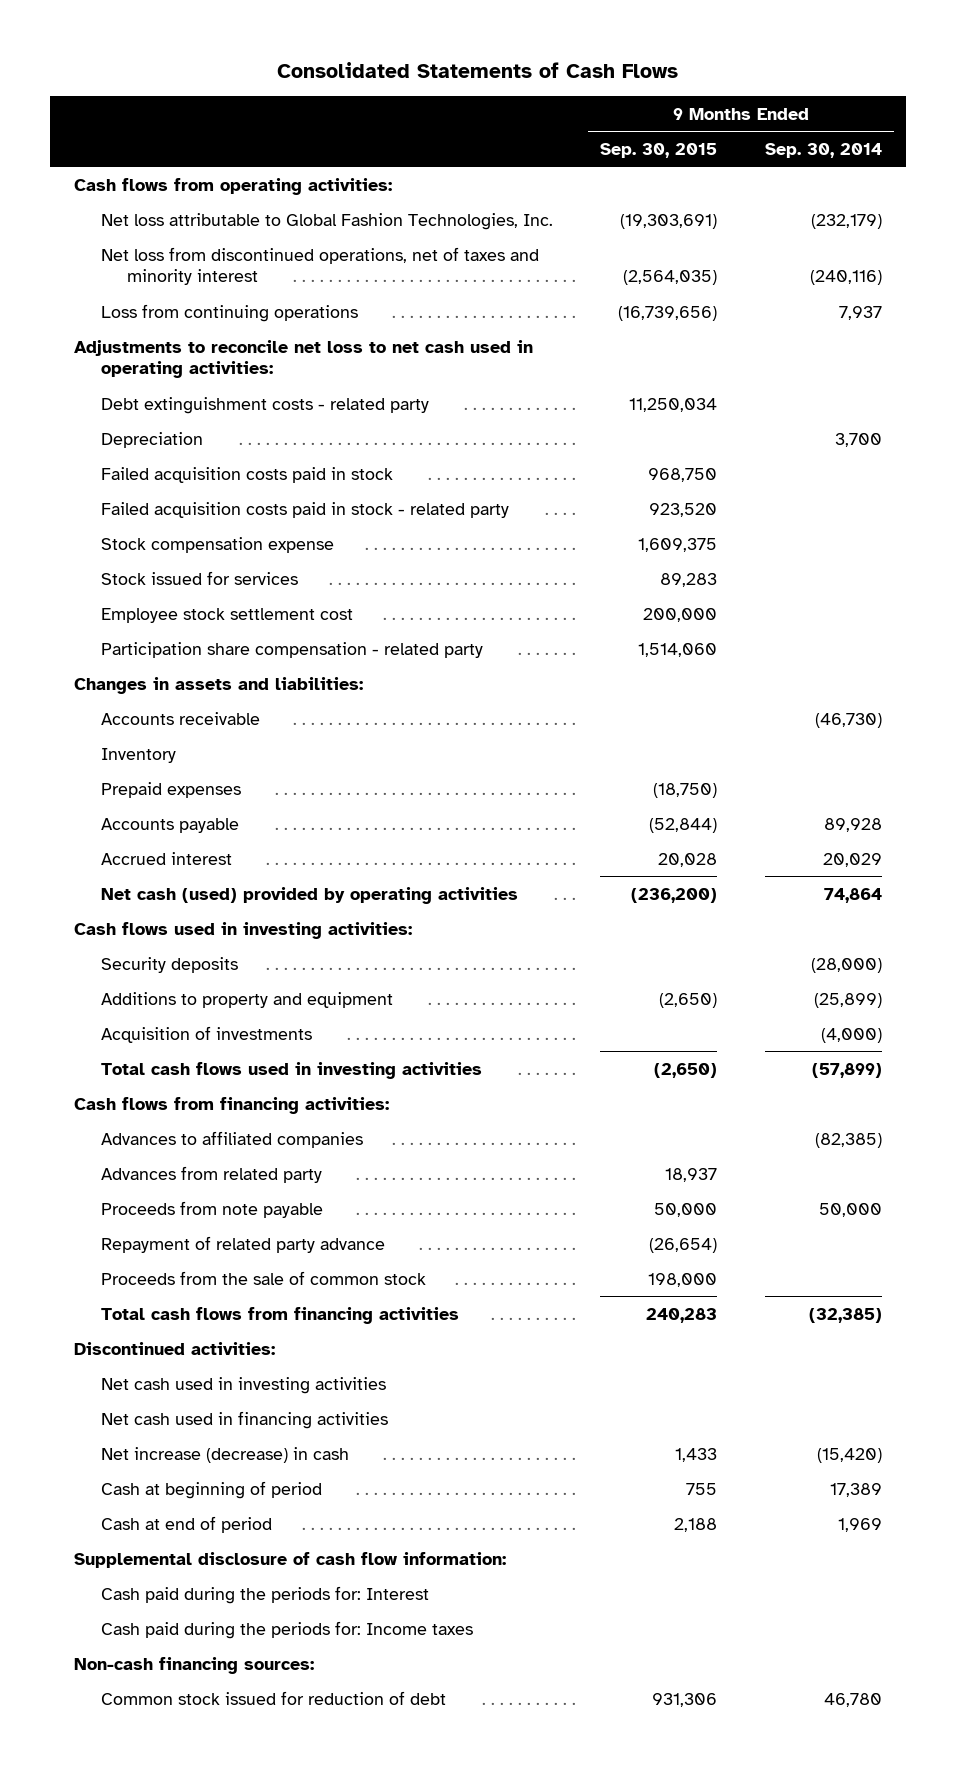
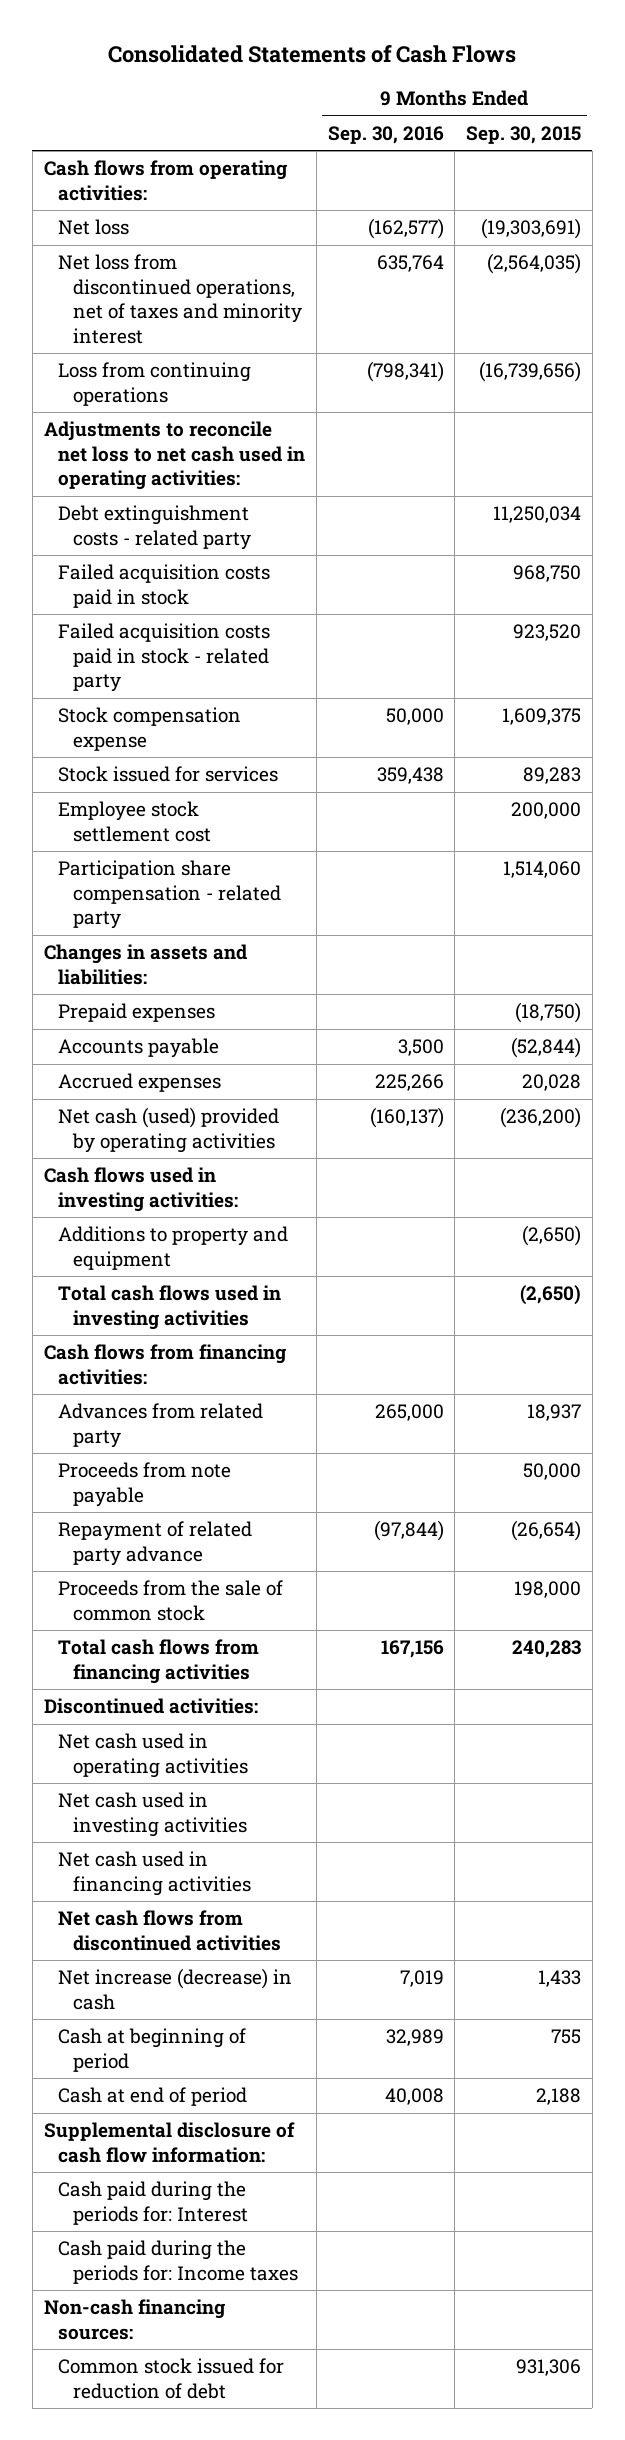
- | 9 Months Ended Sep. 30, 2015 | 9 Months Ended Sep. 30, 2014
+ | 9 Months Ended Sep. 30, 2016 | 9 Months Ended Sep. 30, 2015
- Net loss attributable to Global Fashion Technologies, Inc. | (19,303,691) | (232,179)
+ Net loss | (162,577) | (19,303,691)
- Depreciation | | 3,700
- Accounts receivable | | (46,730)
- Inventory
- Accrued interest | 20,028 | 20,029
+ Accrued expenses | 225,266 | 20,028
- Security deposits | | (28,000)
- Acquisition of investments | | (4,000)
- Advances to affiliated companies | | (82,385)
+ Net cash used in operating activities
+ Net cash flows from discontinued activities

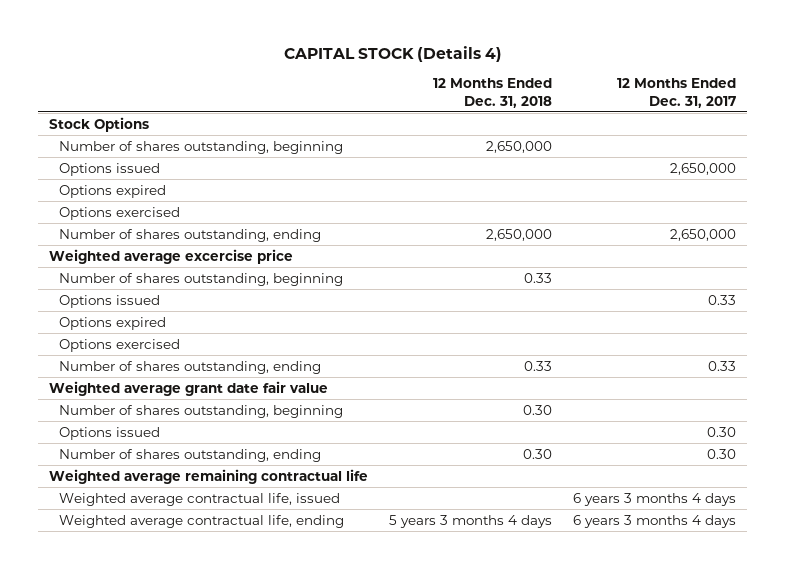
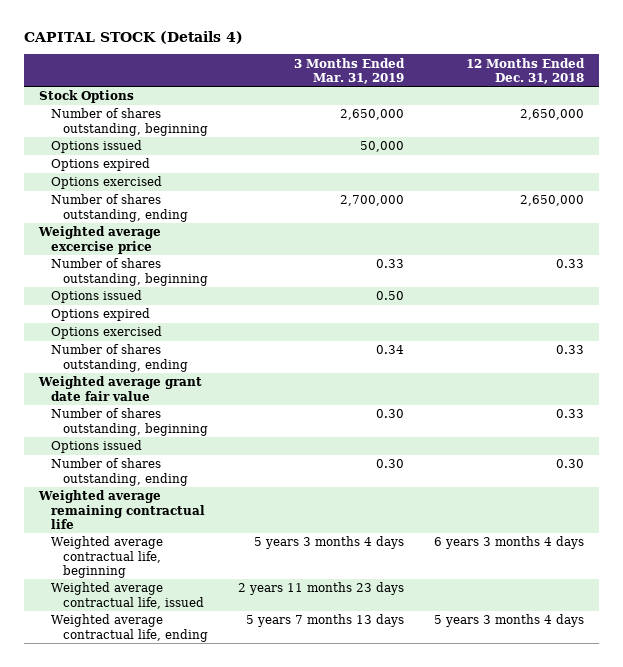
- | 12 Months Ended Dec. 31, 2018 | 12 Months Ended Dec. 31, 2017
+ | 3 Months Ended Mar. 31, 2019 | 12 Months Ended Dec. 31, 2018
- Number of shares outstanding, beginning | 0.30 |
+ Number of shares outstanding, beginning | 0.30 | 0.33
+ Weighted average contractual life, beginning | 5 years 3 months 4 days | 6 years 3 months 4 days

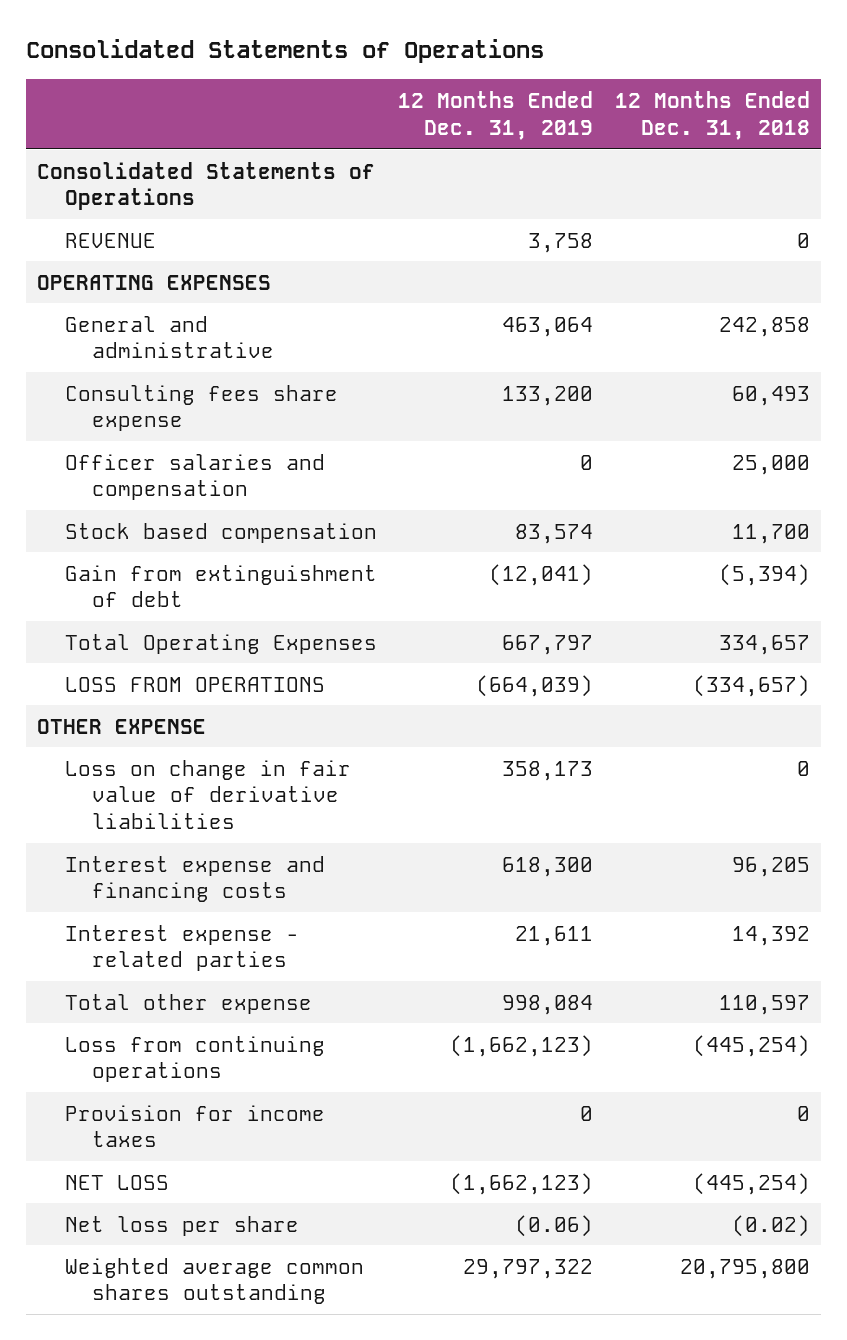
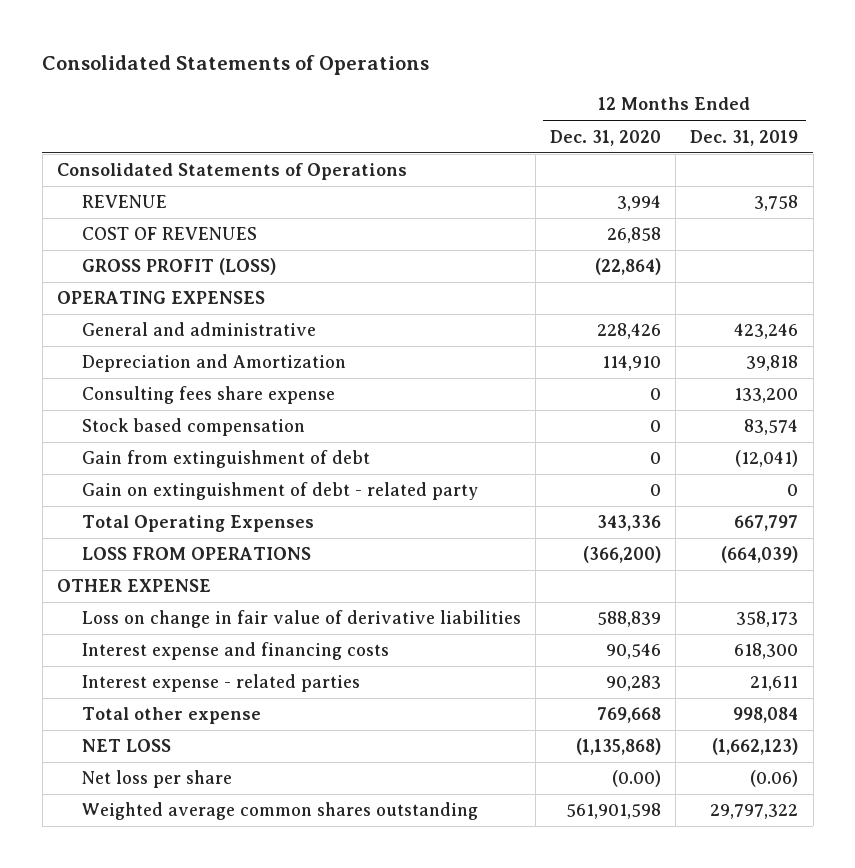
- | 12 Months Ended Dec. 31, 2019 | 12 Months Ended Dec. 31, 2018
+ | 12 Months Ended Dec. 31, 2020 | 12 Months Ended Dec. 31, 2019
+ COST OF REVENUES | 26,858 |
+ GROSS PROFIT (LOSS) | (22,864) |
- General and administrative | 463,064 | 242,858
+ General and administrative | 228,426 | 423,246
+ Depreciation and Amortization | 114,910 | 39,818
- Officer salaries and compensation | 0 | 25,000
+ Gain on extinguishment of debt - related party | 0 | 0
- Loss from continuing operations | (1,662,123) | (445,254)
- Provision for income taxes | 0 | 0

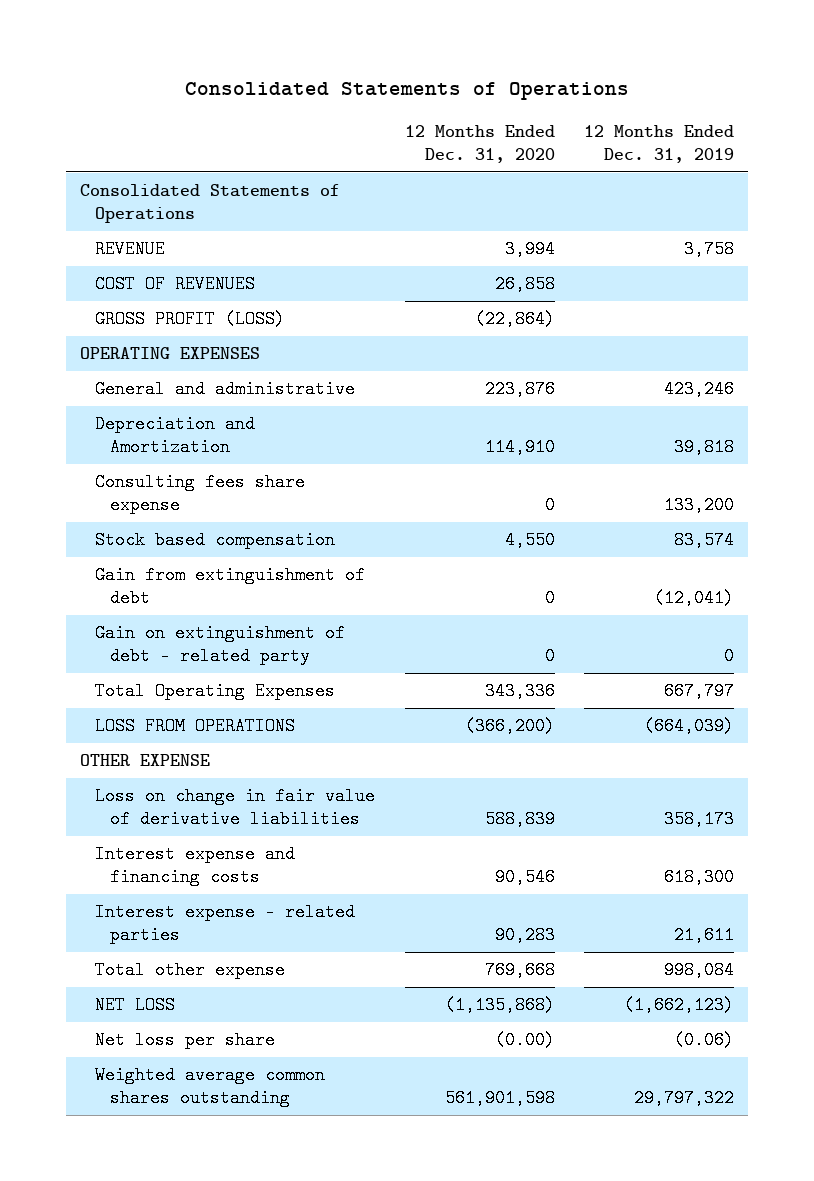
- General and administrative | 228,426 | 423,246
+ General and administrative | 223,876 | 423,246
- Stock based compensation | 0 | 83,574
+ Stock based compensation | 4,550 | 83,574

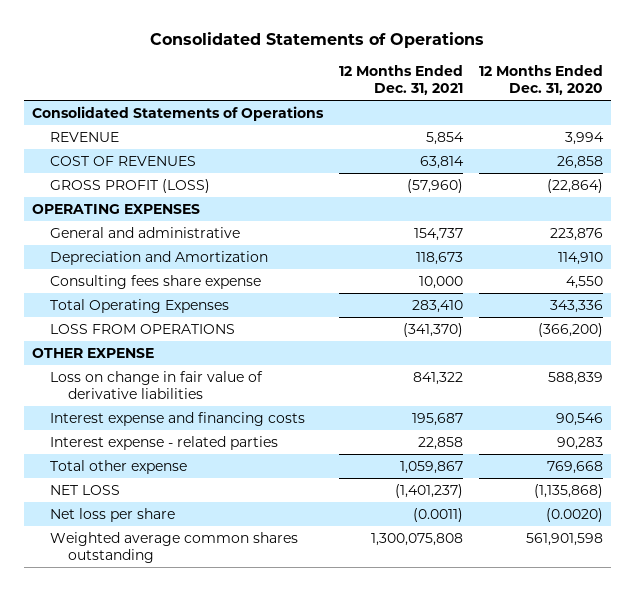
- | 12 Months Ended Dec. 31, 2020 | 12 Months Ended Dec. 31, 2019
+ | 12 Months Ended Dec. 31, 2021 | 12 Months Ended Dec. 31, 2020
- Consulting fees share expense | 0 | 133,200
- Stock based compensation | 4,550 | 83,574
- Gain from extinguishment of debt | 0 | (12,041)
- Gain on extinguishment of debt - related party | 0 | 0
+ Consulting fees share expense | 10,000 | 4,550
- Net loss per share | (0.00) | (0.06)
+ Net loss per share | (0.0011) | (0.0020)

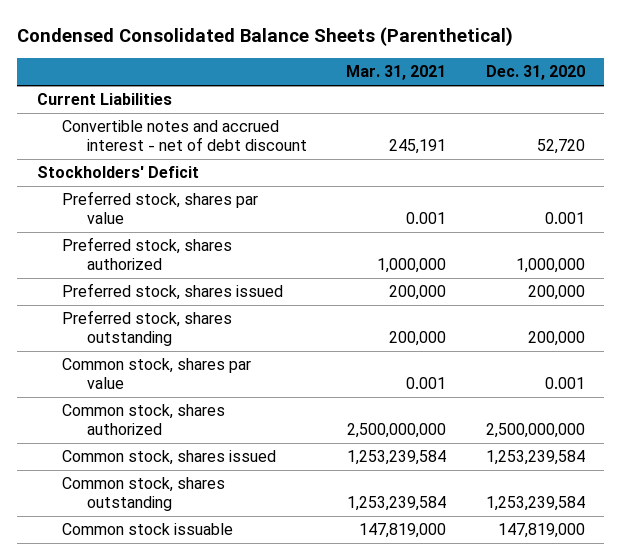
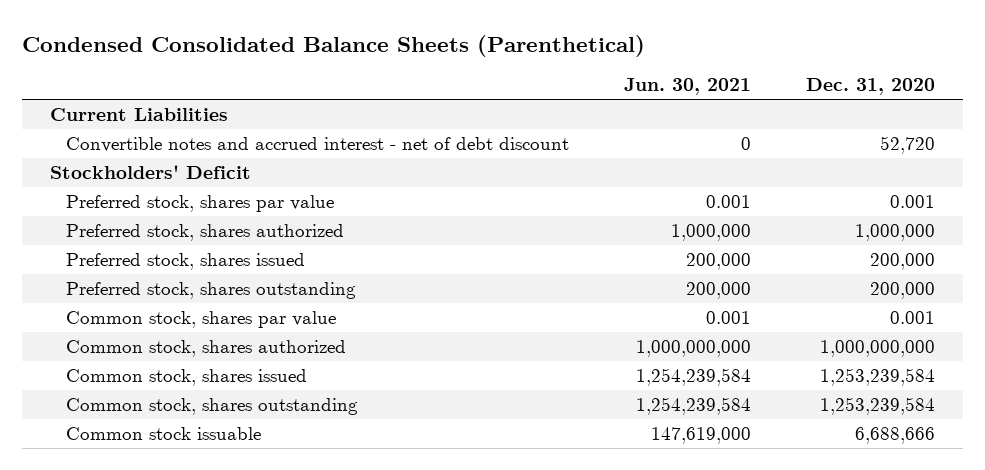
- | Mar. 31, 2021 | Dec. 31, 2020
+ | Jun. 30, 2021 | Dec. 31, 2020
- Common stock, shares authorized | 2,500,000,000 | 2,500,000,000
+ Common stock, shares authorized | 1,000,000,000 | 1,000,000,000
- Common stock issuable | 147,819,000 | 147,819,000
+ Common stock issuable | 147,619,000 | 6,688,666

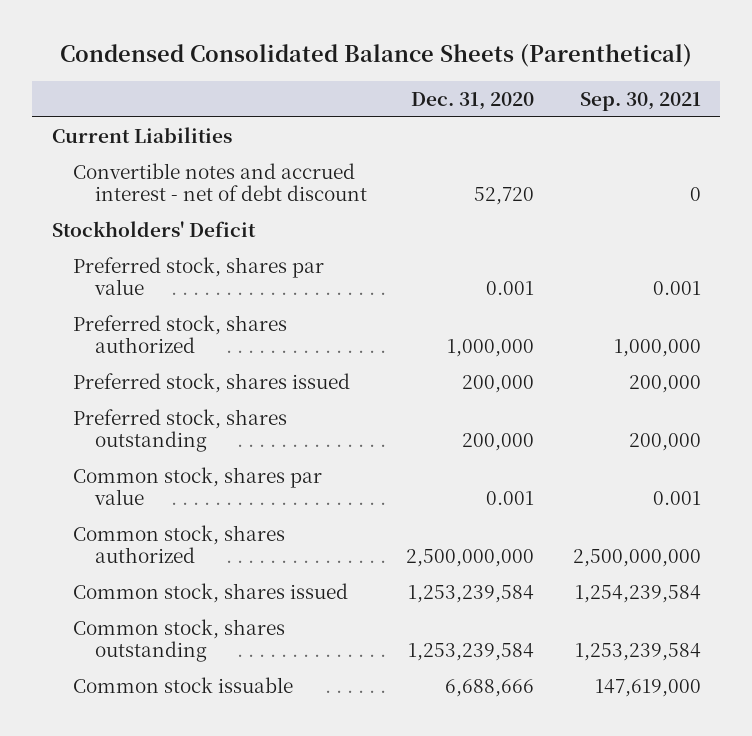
- | Jun. 30, 2021 | Dec. 31, 2020
+ | Dec. 31, 2020 | Sep. 30, 2021
- Common stock, shares authorized | 1,000,000,000 | 1,000,000,000
+ Common stock, shares authorized | 2,500,000,000 | 2,500,000,000

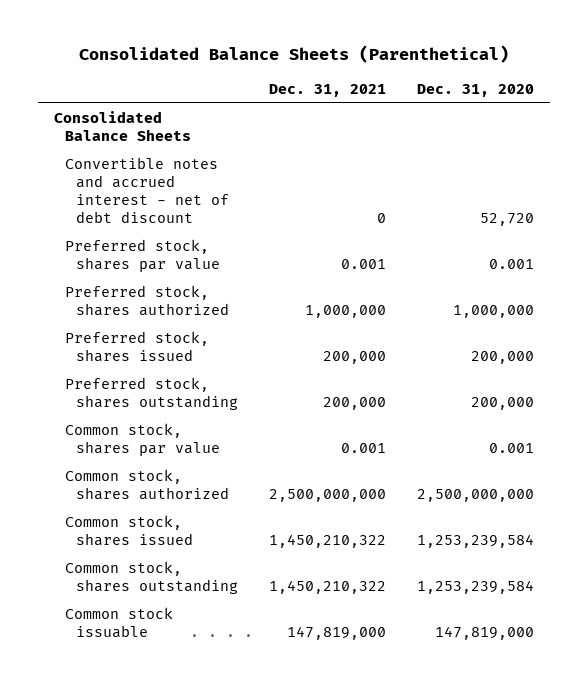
- Condensed Consolidated Balance Sheets (Parenthetical)
+ Consolidated Balance Sheets (Parenthetical)
- | Dec. 31, 2020 | Sep. 30, 2021
+ | Dec. 31, 2021 | Dec. 31, 2020
- Current Liabilities
+ Consolidated Balance Sheets
- Stockholders' Deficit
- Common stock issuable | 6,688,666 | 147,619,000
+ Common stock issuable | 147,819,000 | 147,819,000

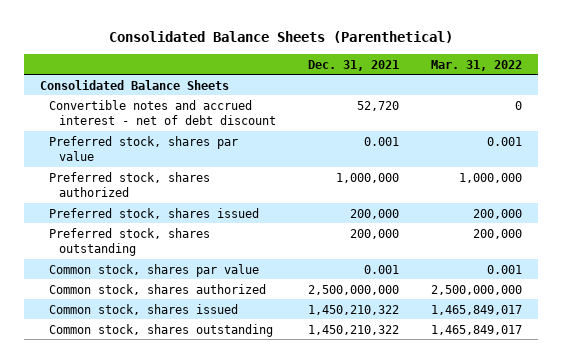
- | Dec. 31, 2021 | Dec. 31, 2020
+ | Dec. 31, 2021 | Mar. 31, 2022
- Convertible notes and accrued interest - net of debt discount | 0 | 52,720
+ Convertible notes and accrued interest - net of debt discount | 52,720 | 0
- Common stock issuable | 147,819,000 | 147,819,000

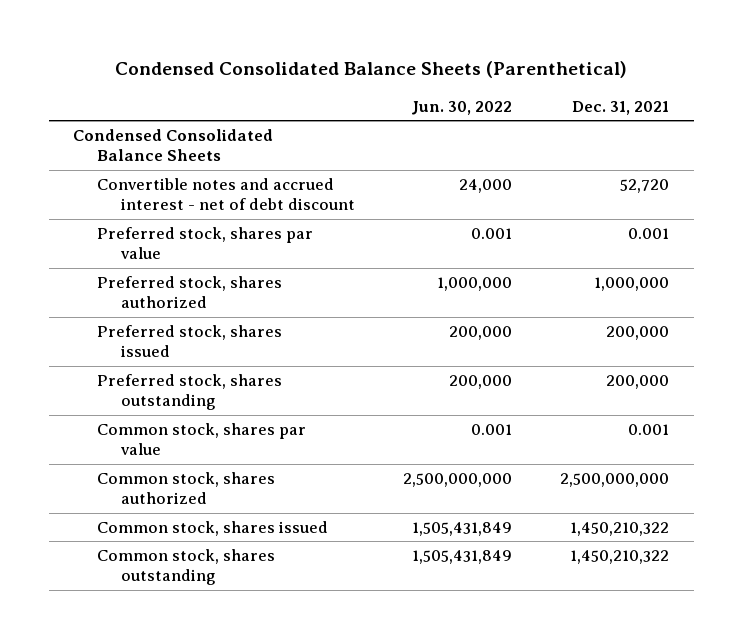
- Consolidated Balance Sheets (Parenthetical)
+ Condensed Consolidated Balance Sheets (Parenthetical)
- | Dec. 31, 2021 | Mar. 31, 2022
+ | Jun. 30, 2022 | Dec. 31, 2021
- Consolidated Balance Sheets
+ Condensed Consolidated Balance Sheets

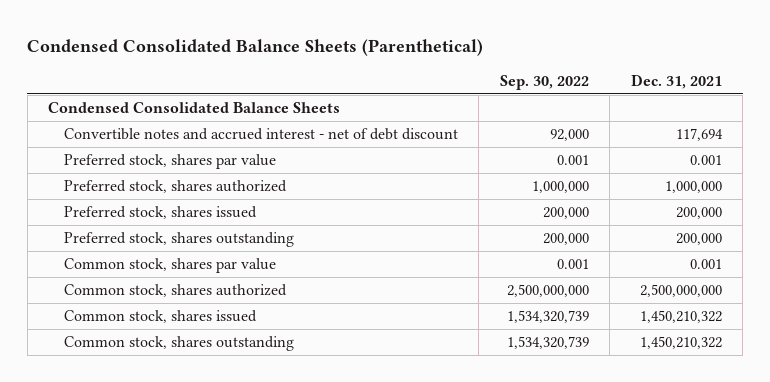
- | Jun. 30, 2022 | Dec. 31, 2021
+ | Sep. 30, 2022 | Dec. 31, 2021
- Convertible notes and accrued interest - net of debt discount | 24,000 | 52,720
+ Convertible notes and accrued interest - net of debt discount | 92,000 | 117,694

